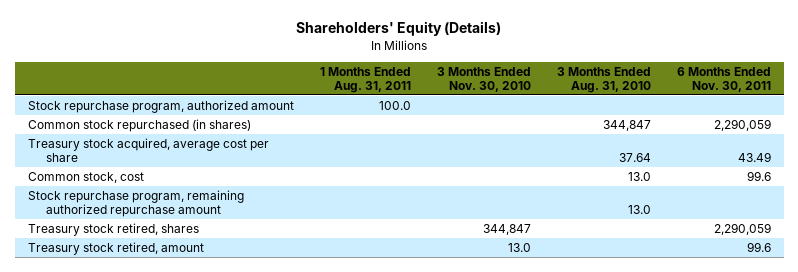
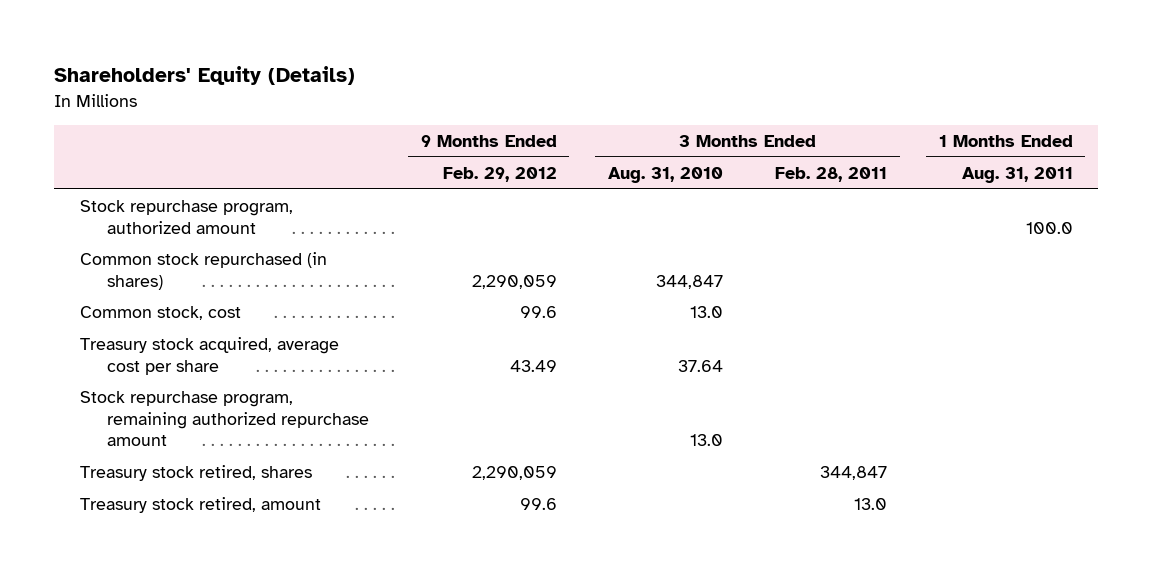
- | 1 Months Ended Aug. 31, 2011 | 3 Months Ended Nov. 30, 2010 | 3 Months Ended Aug. 31, 2010 | 6 Months Ended Nov. 30, 2011
+ | 9 Months Ended Feb. 29, 2012 | 3 Months Ended Aug. 31, 2010 | 3 Months Ended Feb. 28, 2011 | 1 Months Ended Aug. 31, 2011
moved down: Treasury stock acquired, average cost per share | 43.49 | 37.64 | |

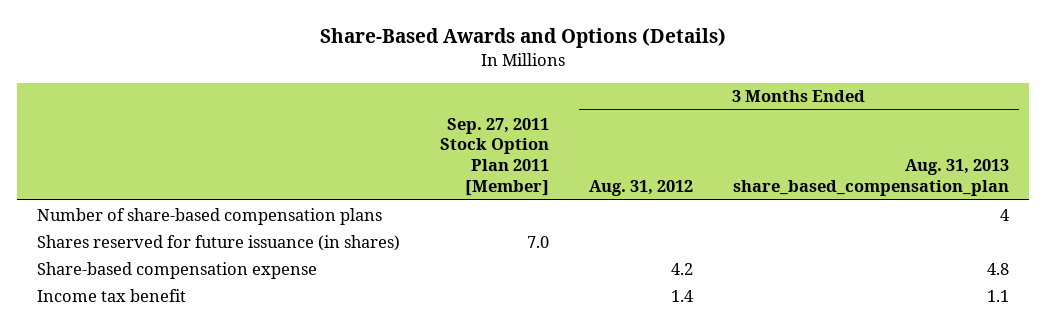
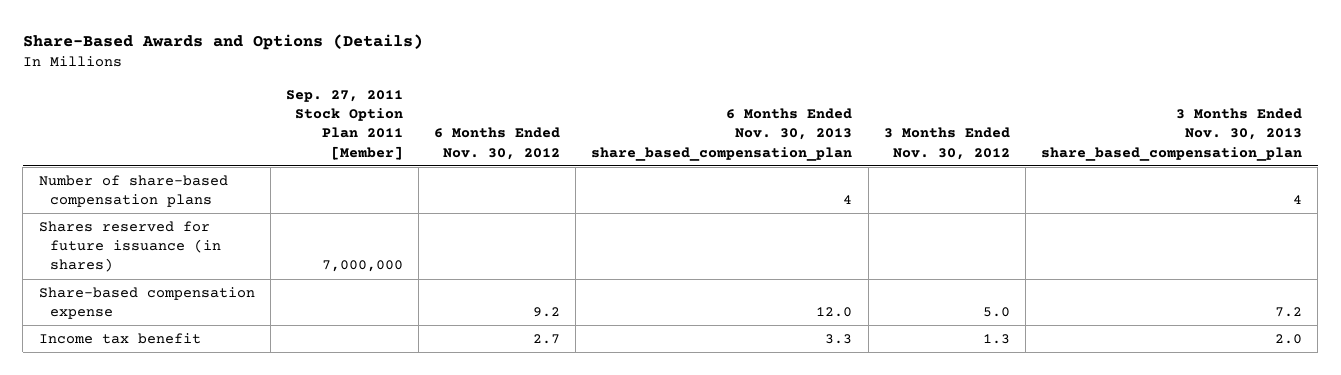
- | Sep. 27, 2011 Stock Option Plan 2011 [Member] | 3 Months Ended Aug. 31, 2012 | 3 Months Ended Aug. 31, 2013 share_based_compensation_plan
+ | Sep. 27, 2011 Stock Option Plan 2011 [Member] | 6 Months Ended Nov. 30, 2012 | 6 Months Ended Nov. 30, 2013 share_based_compensation_plan | 3 Months Ended Nov. 30, 2012 | 3 Months Ended Nov. 30, 2013 share_based_compensation_plan
- Shares reserved for future issuance (in shares) | 7.0 | |
+ Shares reserved for future issuance (in shares) | 7,000,000 | | | |

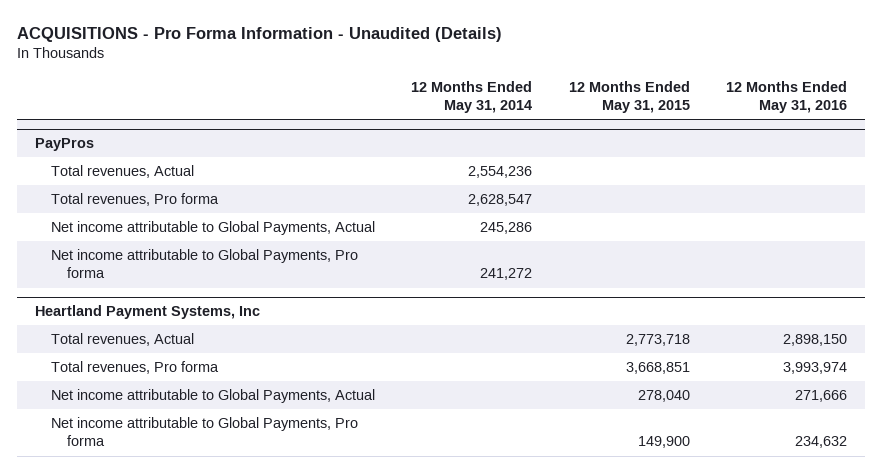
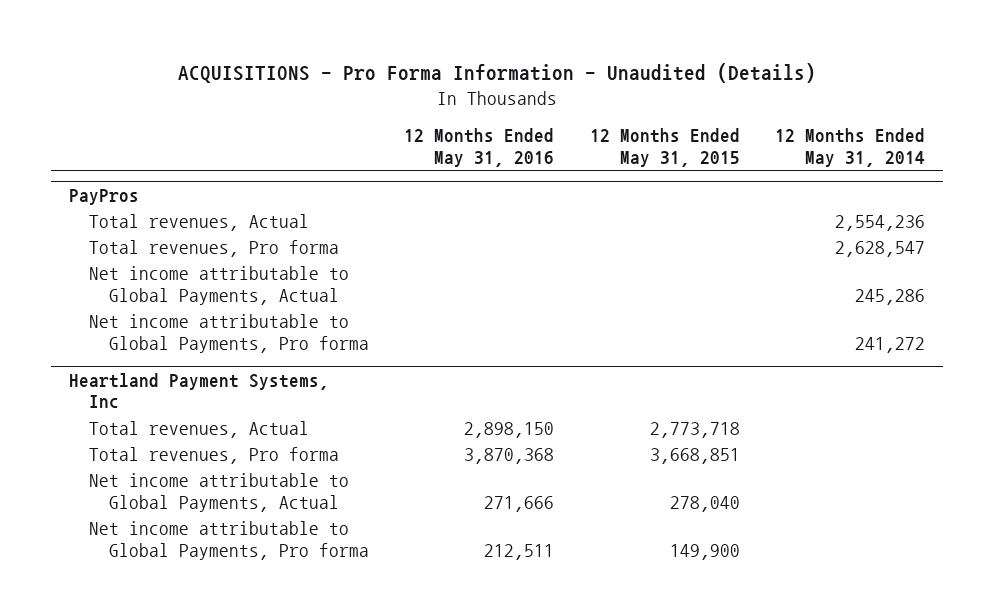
- | 12 Months Ended May 31, 2014 | 12 Months Ended May 31, 2015 | 12 Months Ended May 31, 2016
+ | 12 Months Ended May 31, 2016 | 12 Months Ended May 31, 2015 | 12 Months Ended May 31, 2014
@ Heartland Payment Systems, Inc
- Total revenues, Pro forma | | 3,668,851 | 3,993,974
+ Total revenues, Pro forma | 3,870,368 | 3,668,851 |
- Net income attributable to Global Payments, Pro forma | | 149,900 | 234,632
+ Net income attributable to Global Payments, Pro forma | 212,511 | 149,900 |

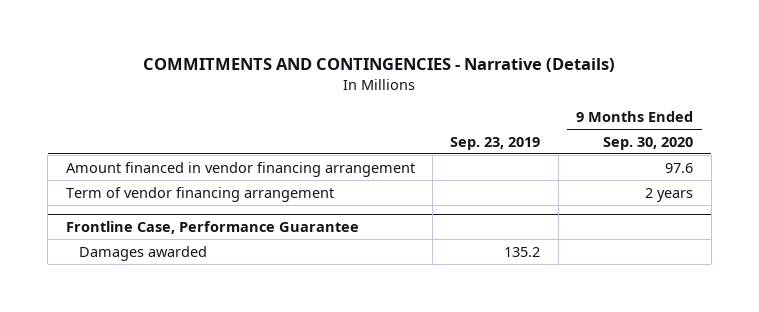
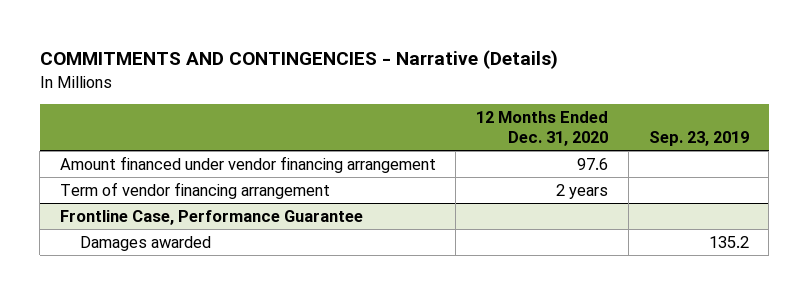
- | Sep. 23, 2019 | 9 Months Ended Sep. 30, 2020
+ | 12 Months Ended Dec. 31, 2020 | Sep. 23, 2019
- Amount financed in vendor financing arrangement | | 97.6
+ Amount financed under vendor financing arrangement | 97.6 |

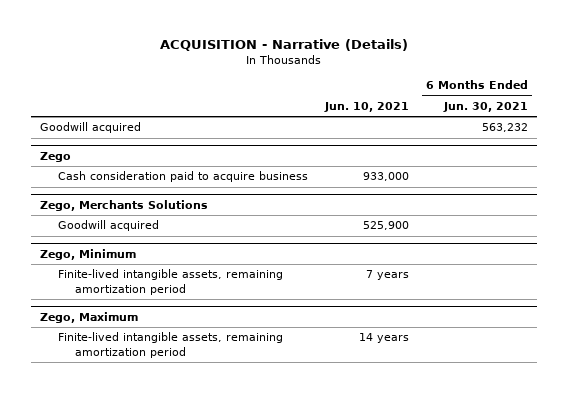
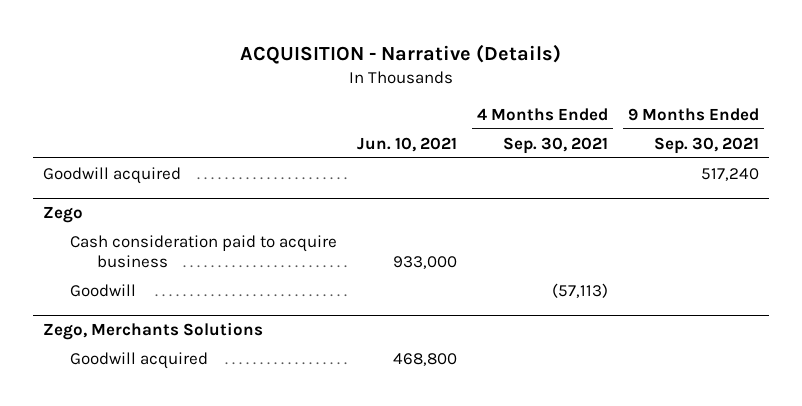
- | Jun. 10, 2021 | 6 Months Ended Jun. 30, 2021
+ | Jun. 10, 2021 | 4 Months Ended Sep. 30, 2021 | 9 Months Ended Sep. 30, 2021
@ Zego
+ Goodwill | | (57,113) |
@ Zego, Merchants Solutions
- Goodwill acquired | 525,900 |
- Zego, Minimum
- Finite-lived intangible assets, remaining amortization period | 7 years |
- Zego, Maximum
- Finite-lived intangible assets, remaining amortization period | 14 years |
@ Zego, Merchants Solutions
+ Goodwill acquired | 468,800 | |

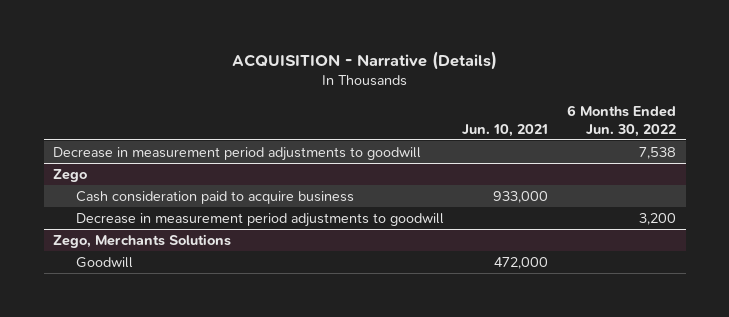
- | Jun. 10, 2021 | 4 Months Ended Sep. 30, 2021 | 9 Months Ended Sep. 30, 2021
+ | Jun. 10, 2021 | 6 Months Ended Jun. 30, 2022
- Goodwill acquired | | | 517,240
+ Decrease in measurement period adjustments to goodwill | | 7,538
@ Zego
- Goodwill | | (57,113) |
+ Decrease in measurement period adjustments to goodwill | | 3,200
@ Zego, Merchants Solutions
- Goodwill acquired | 468,800 | |
+ Goodwill | 472,000 |

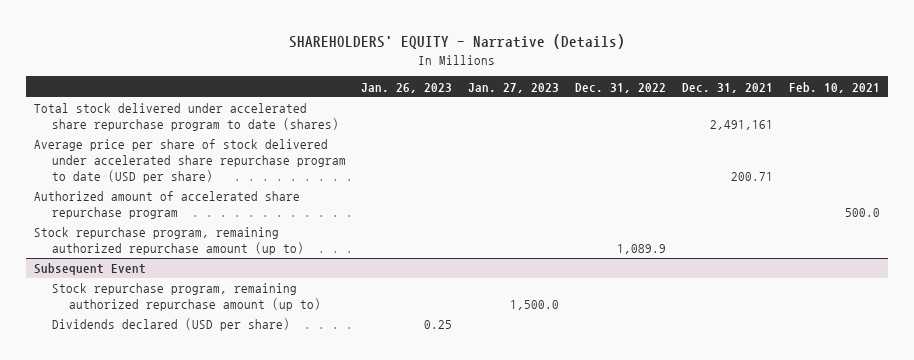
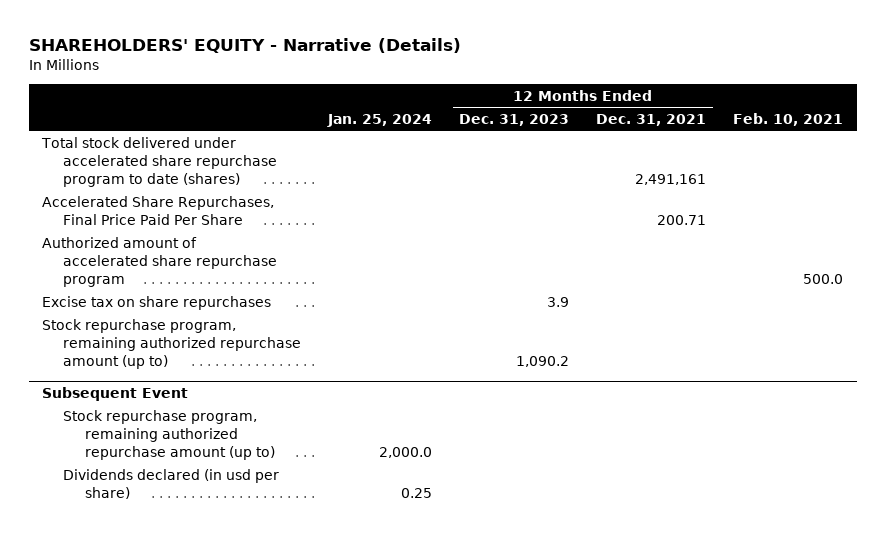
- | Jan. 26, 2023 | Jan. 27, 2023 | Dec. 31, 2022 | Dec. 31, 2021 | Feb. 10, 2021
+ | Jan. 25, 2024 | 12 Months Ended Dec. 31, 2023 | 12 Months Ended Dec. 31, 2021 | Feb. 10, 2021
- Average price per share of stock delivered under accelerated share repurchase program to date (USD per share) | | | | 200.71 |
+ Accelerated Share Repurchases, Final Price Paid Per Share | | | 200.71 |
+ Excise tax on share repurchases | | 3.9 | |
@ Subsequent Event
- Dividends declared (USD per share) | 0.25 | | | |
+ Dividends declared (in usd per share) | 0.25 | | |

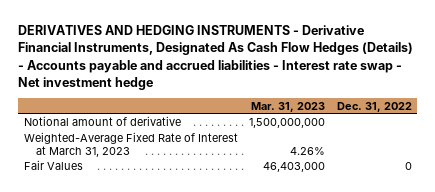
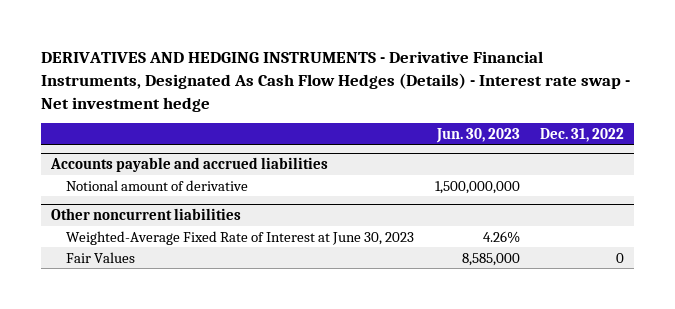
- DERIVATIVES AND HEDGING INSTRUMENTS - Derivative Financial Instruments, Designated As Cash Flow Hedges (Details) - Accounts payable and accrued liabilities - Interest rate swap - Net investment hedge
+ DERIVATIVES AND HEDGING INSTRUMENTS - Derivative Financial Instruments, Designated As Cash Flow Hedges (Details) - Interest rate swap - Net investment hedge
- | Mar. 31, 2023 | Dec. 31, 2022
+ | Jun. 30, 2023 | Dec. 31, 2022
- Notional amount of derivative | 1,500,000,000 |
- Weighted-Average Fixed Rate of Interest at March 31, 2023 | 4.26% |
- Fair Values | 46,403,000 | 0
+ Accounts payable and accrued liabilities
+ Notional amount of derivative | 1,500,000,000 |
+ Other noncurrent liabilities
+ Weighted-Average Fixed Rate of Interest at June 30, 2023 | 4.26% |
+ Fair Values | 8,585,000 | 0

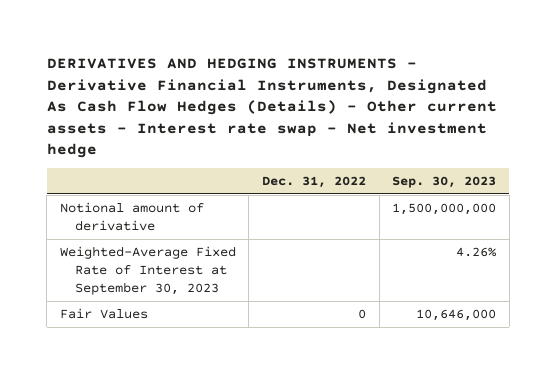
- DERIVATIVES AND HEDGING INSTRUMENTS - Derivative Financial Instruments, Designated As Cash Flow Hedges (Details) - Interest rate swap - Net investment hedge
+ DERIVATIVES AND HEDGING INSTRUMENTS - Derivative Financial Instruments, Designated As Cash Flow Hedges (Details) - Other current assets - Interest rate swap - Net investment hedge
- | Jun. 30, 2023 | Dec. 31, 2022
+ | Dec. 31, 2022 | Sep. 30, 2023
- Accounts payable and accrued liabilities
- Notional amount of derivative | 1,500,000,000 |
- Other noncurrent liabilities
- Weighted-Average Fixed Rate of Interest at June 30, 2023 | 4.26% |
- Fair Values | 8,585,000 | 0
+ Notional amount of derivative | | 1,500,000,000
+ Weighted-Average Fixed Rate of Interest at September 30, 2023 | | 4.26%
+ Fair Values | 0 | 10,646,000

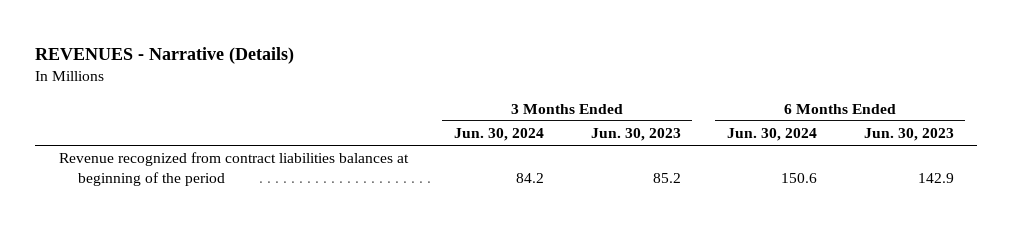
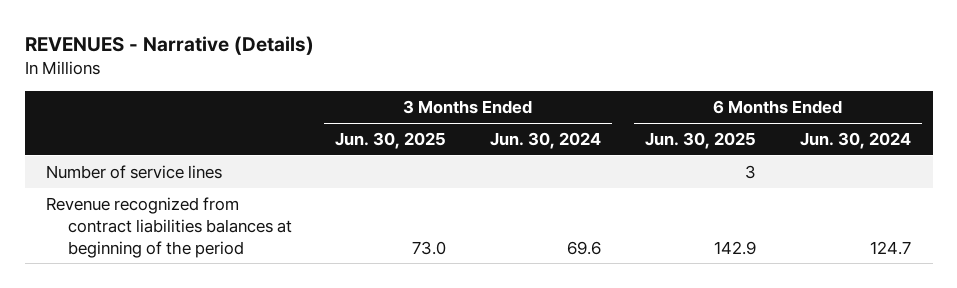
- | 3 Months Ended Jun. 30, 2024 | 3 Months Ended Jun. 30, 2023 | 6 Months Ended Jun. 30, 2024 | 6 Months Ended Jun. 30, 2023
+ | 3 Months Ended Jun. 30, 2025 | 3 Months Ended Jun. 30, 2024 | 6 Months Ended Jun. 30, 2025 | 6 Months Ended Jun. 30, 2024
- Revenue recognized from contract liabilities balances at beginning of the period | 84.2 | 85.2 | 150.6 | 142.9
+ Number of service lines | | | 3 |
+ Revenue recognized from contract liabilities balances at beginning of the period | 73.0 | 69.6 | 142.9 | 124.7

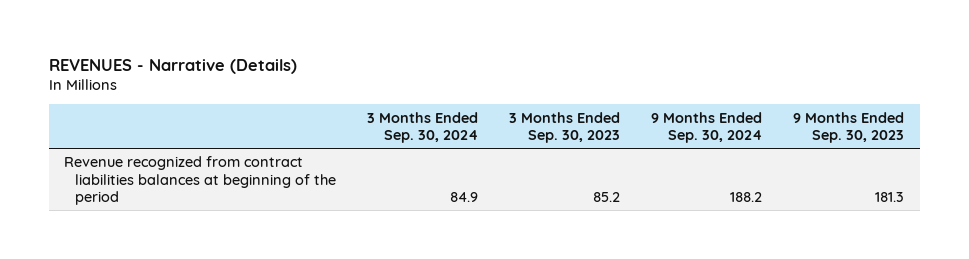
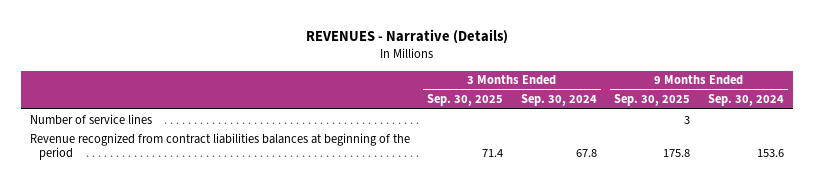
- | 3 Months Ended Sep. 30, 2024 | 3 Months Ended Sep. 30, 2023 | 9 Months Ended Sep. 30, 2024 | 9 Months Ended Sep. 30, 2023
+ | 3 Months Ended Sep. 30, 2025 | 3 Months Ended Sep. 30, 2024 | 9 Months Ended Sep. 30, 2025 | 9 Months Ended Sep. 30, 2024
- Revenue recognized from contract liabilities balances at beginning of the period | 84.9 | 85.2 | 188.2 | 181.3
+ Number of service lines | | | 3 |
+ Revenue recognized from contract liabilities balances at beginning of the period | 71.4 | 67.8 | 175.8 | 153.6

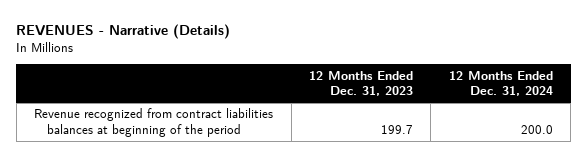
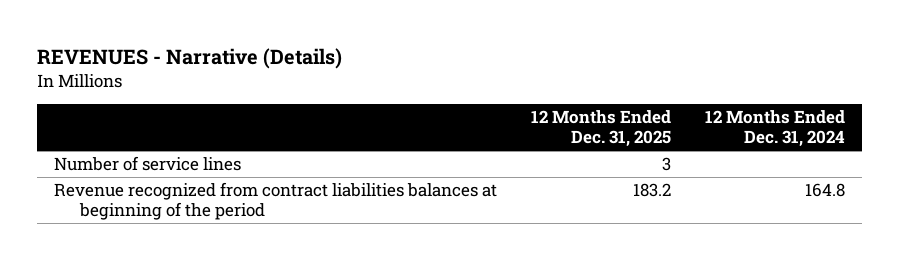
- | 12 Months Ended Dec. 31, 2023 | 12 Months Ended Dec. 31, 2024
+ | 12 Months Ended Dec. 31, 2025 | 12 Months Ended Dec. 31, 2024
- Revenue recognized from contract liabilities balances at beginning of the period | 199.7 | 200.0
+ Number of service lines | 3 |
+ Revenue recognized from contract liabilities balances at beginning of the period | 183.2 | 164.8

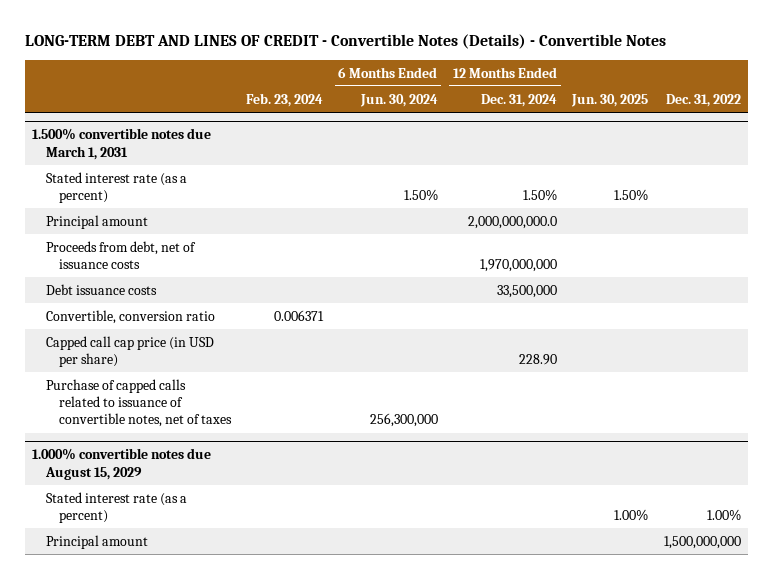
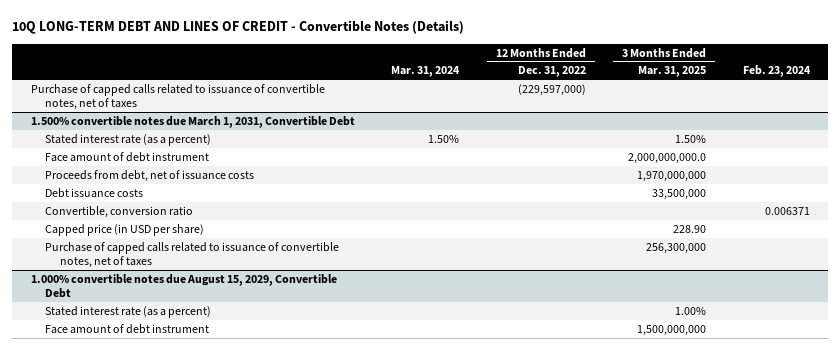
- LONG-TERM DEBT AND LINES OF CREDIT - Convertible Notes (Details) - Convertible Notes
+ 10Q LONG-TERM DEBT AND LINES OF CREDIT - Convertible Notes (Details)
- | Feb. 23, 2024 | 6 Months Ended Jun. 30, 2024 | 12 Months Ended Dec. 31, 2024 | Jun. 30, 2025 | Dec. 31, 2022
+ | Mar. 31, 2024 | 12 Months Ended Dec. 31, 2022 | 3 Months Ended Mar. 31, 2025 | Feb. 23, 2024
- 1.500% convertible notes due March 1, 2031
+ Purchase of capped calls related to issuance of convertible notes, net of taxes | | (229,597,000) | |
+ 1.500% convertible notes due March 1, 2031, Convertible Debt
- Principal amount | | | 2,000,000,000.0 | |
+ Face amount of debt instrument | | | 2,000,000,000.0 |
- Capped call cap price (in USD per share) | | | 228.90 | |
+ Capped price (in USD per share) | | | 228.90 |
- 1.000% convertible notes due August 15, 2029
+ 1.000% convertible notes due August 15, 2029, Convertible Debt
- Principal amount | | | | | 1,500,000,000
+ Face amount of debt instrument | | | 1,500,000,000 |

